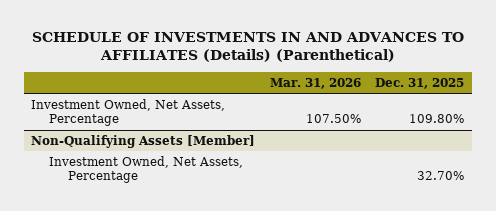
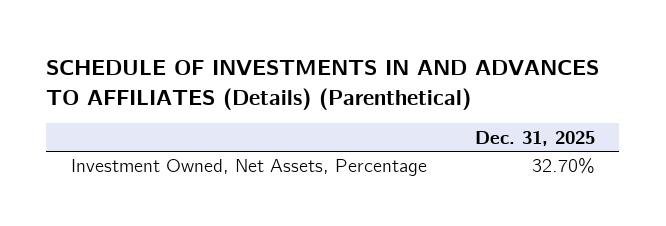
- | Mar. 31, 2026 | Dec. 31, 2025
+ | Dec. 31, 2025
- Investment Owned, Net Assets, Percentage | 107.50% | 109.80%
- Non-Qualifying Assets [Member]

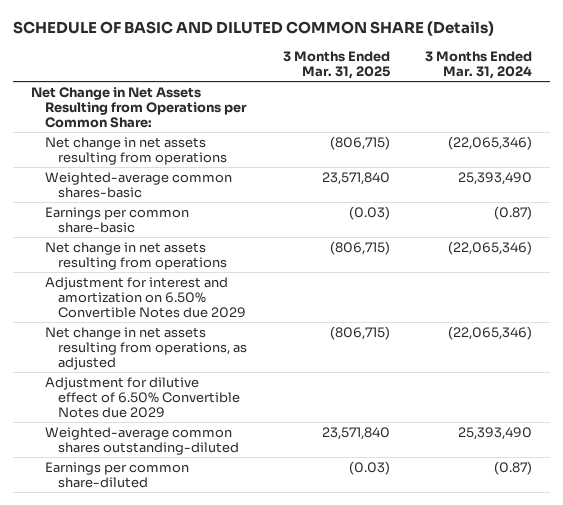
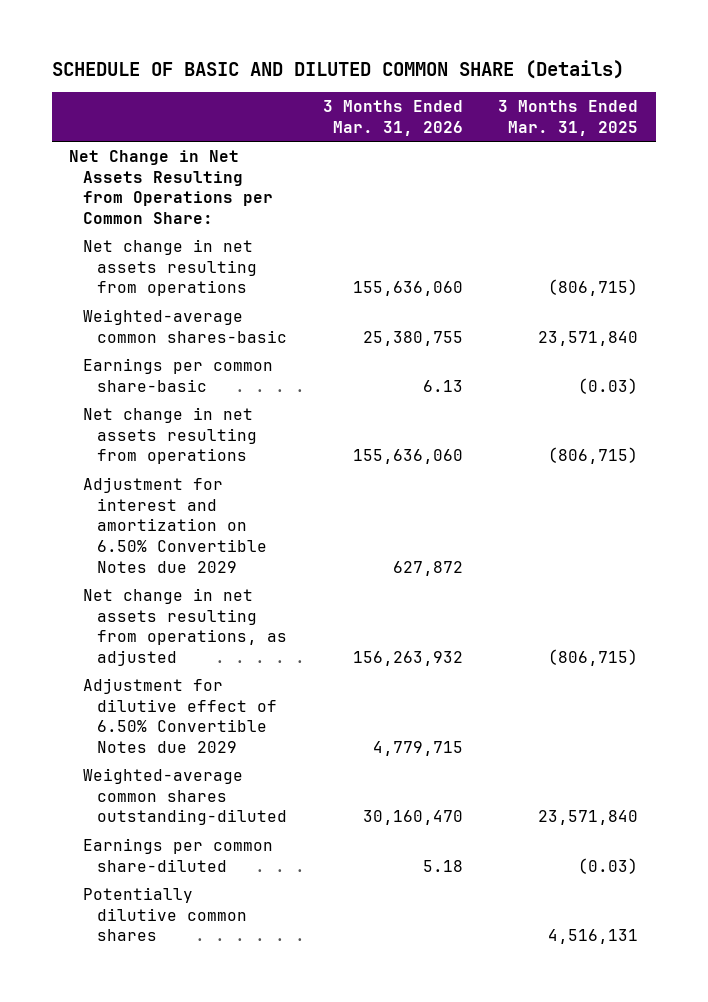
- | 3 Months Ended Mar. 31, 2025 | 3 Months Ended Mar. 31, 2024
+ | 3 Months Ended Mar. 31, 2026 | 3 Months Ended Mar. 31, 2025
+ Potentially dilutive common shares | | 4,516,131

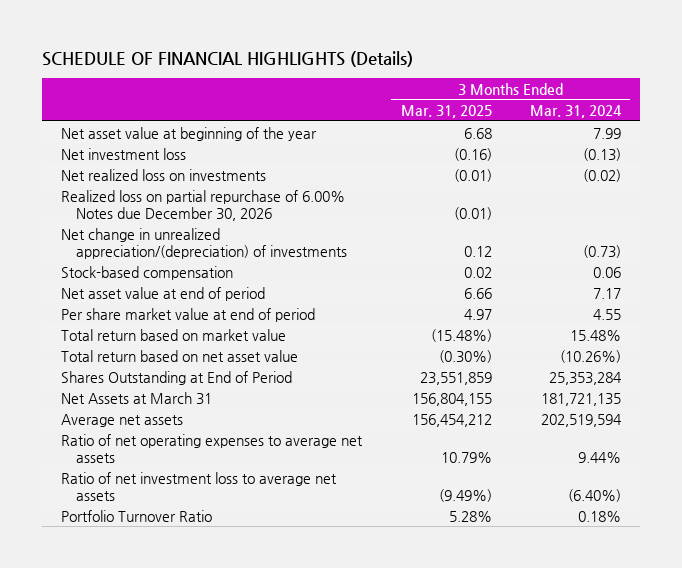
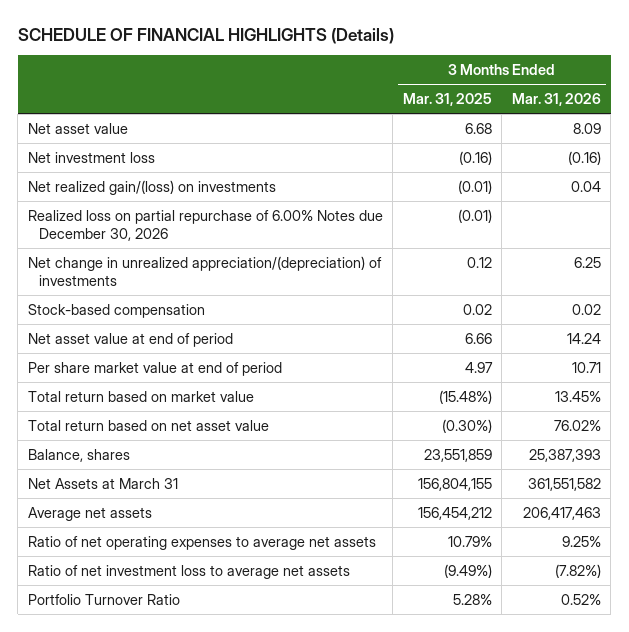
- | 3 Months Ended Mar. 31, 2025 | 3 Months Ended Mar. 31, 2024
+ | 3 Months Ended Mar. 31, 2025 | 3 Months Ended Mar. 31, 2026
- Net asset value at beginning of the year | 6.68 | 7.99
+ Net asset value | 6.68 | 8.09
- Net realized loss on investments | (0.01) | (0.02)
+ Net realized gain/(loss) on investments | (0.01) | 0.04
- Shares Outstanding at End of Period | 23,551,859 | 25,353,284
+ Balance, shares | 23,551,859 | 25,387,393

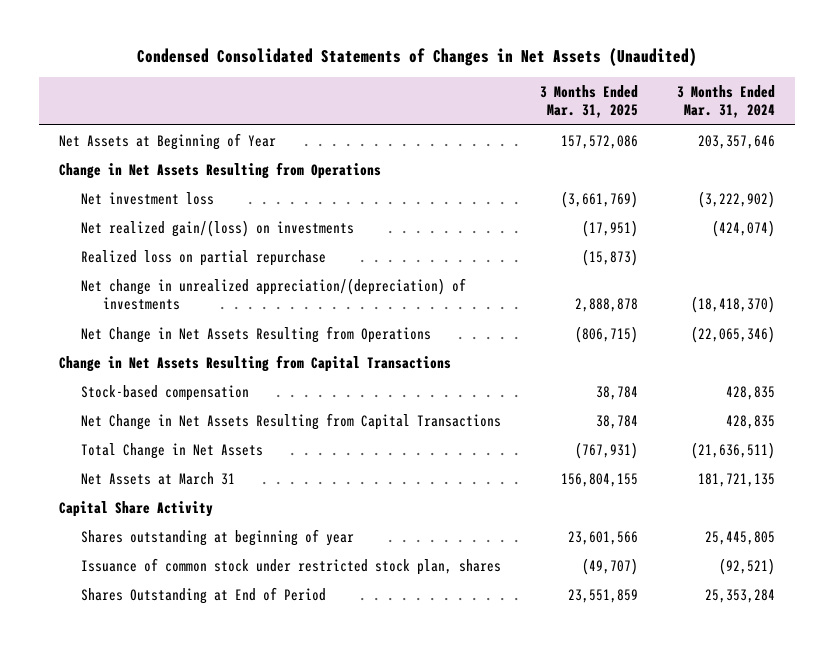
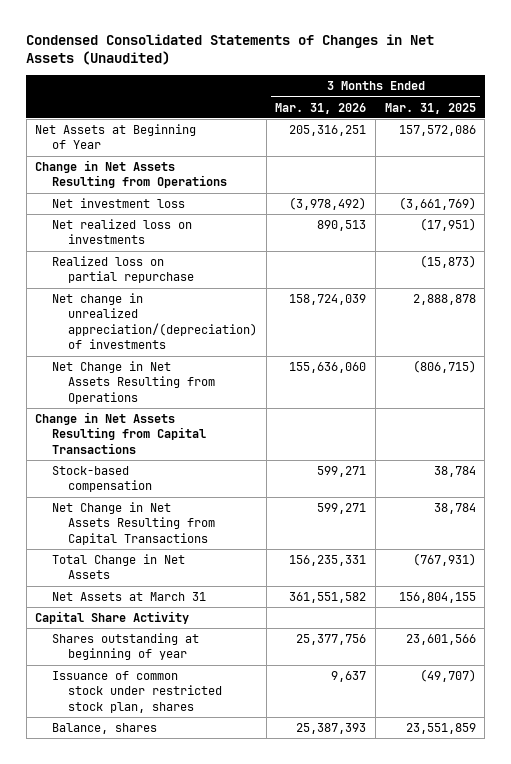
- | 3 Months Ended Mar. 31, 2025 | 3 Months Ended Mar. 31, 2024
+ | 3 Months Ended Mar. 31, 2026 | 3 Months Ended Mar. 31, 2025
- Net realized gain/(loss) on investments | (17,951) | (424,074)
+ Net realized loss on investments | 890,513 | (17,951)
- Shares Outstanding at End of Period | 23,551,859 | 25,353,284
+ Balance, shares | 25,387,393 | 23,551,859

